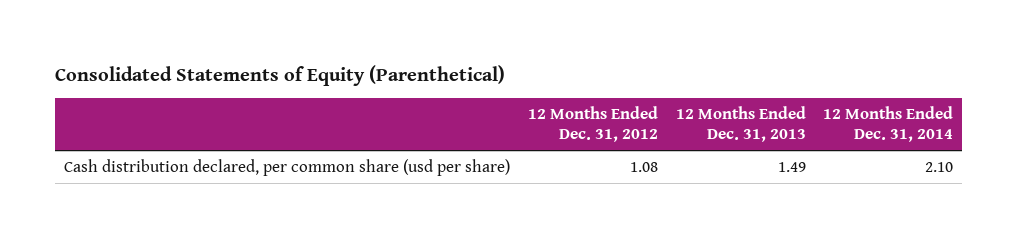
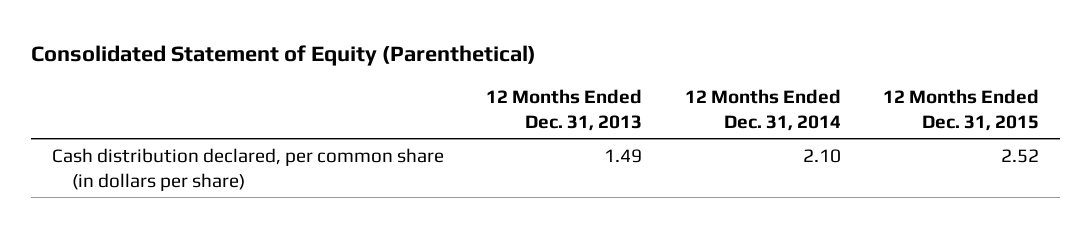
- Consolidated Statements of Equity (Parenthetical)
+ Consolidated Statement of Equity (Parenthetical)
- | 12 Months Ended Dec. 31, 2012 | 12 Months Ended Dec. 31, 2013 | 12 Months Ended Dec. 31, 2014
+ | 12 Months Ended Dec. 31, 2013 | 12 Months Ended Dec. 31, 2014 | 12 Months Ended Dec. 31, 2015
- Cash distribution declared, per common share (usd per share) | 1.08 | 1.49 | 2.10
+ Cash distribution declared, per common share (in dollars per share) | 1.49 | 2.10 | 2.52

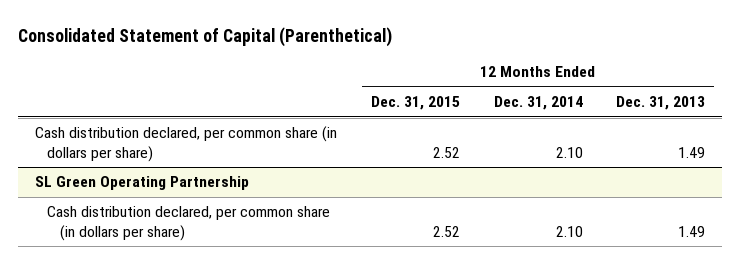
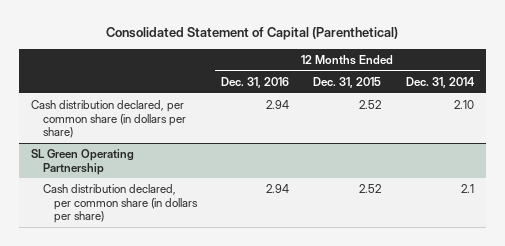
- | 12 Months Ended Dec. 31, 2015 | 12 Months Ended Dec. 31, 2014 | 12 Months Ended Dec. 31, 2013
+ | 12 Months Ended Dec. 31, 2016 | 12 Months Ended Dec. 31, 2015 | 12 Months Ended Dec. 31, 2014
@ SL Green Operating Partnership
- Cash distribution declared, per common share (in dollars per share) | 2.52 | 2.10 | 1.49
+ Cash distribution declared, per common share (in dollars per share) | 2.94 | 2.52 | 2.1

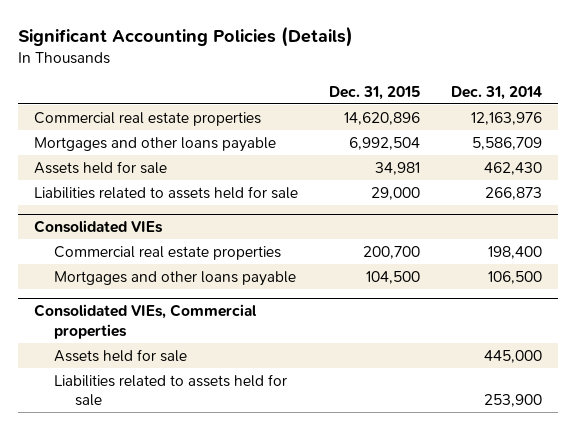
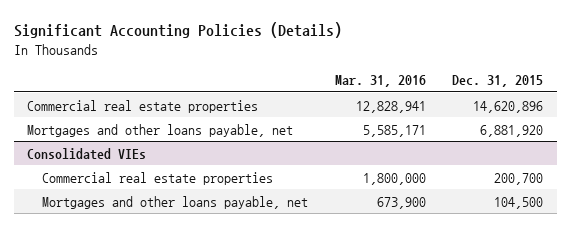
- | Dec. 31, 2015 | Dec. 31, 2014
+ | Mar. 31, 2016 | Dec. 31, 2015
- Mortgages and other loans payable | 6,992,504 | 5,586,709
- Assets held for sale | 34,981 | 462,430
- Liabilities related to assets held for sale | 29,000 | 266,873
+ Mortgages and other loans payable, net | 5,585,171 | 6,881,920
@ Consolidated VIEs
- Mortgages and other loans payable | 104,500 | 106,500
- Consolidated VIEs, Commercial properties
- Assets held for sale | | 445,000
- Liabilities related to assets held for sale | | 253,900
@ Consolidated VIEs
+ Mortgages and other loans payable, net | 673,900 | 104,500

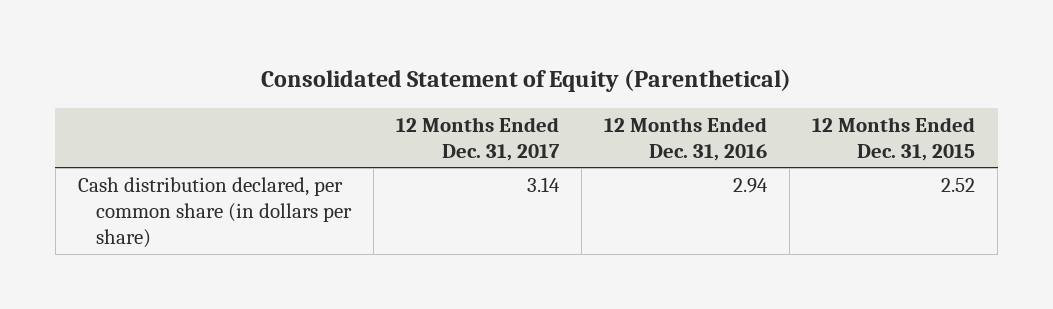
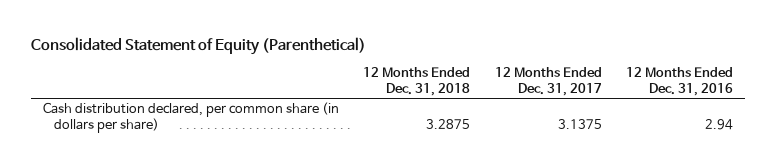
- | 12 Months Ended Dec. 31, 2017 | 12 Months Ended Dec. 31, 2016 | 12 Months Ended Dec. 31, 2015
+ | 12 Months Ended Dec. 31, 2018 | 12 Months Ended Dec. 31, 2017 | 12 Months Ended Dec. 31, 2016
- Cash distribution declared, per common share (in dollars per share) | 3.14 | 2.94 | 2.52
+ Cash distribution declared, per common share (in dollars per share) | 3.2875 | 3.1375 | 2.94

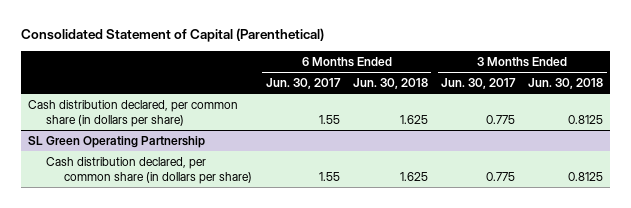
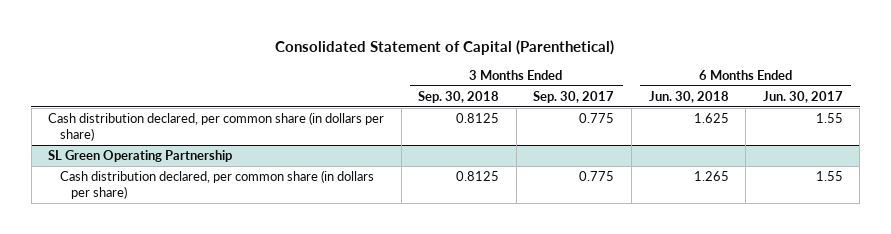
- | 6 Months Ended Jun. 30, 2017 | 6 Months Ended Jun. 30, 2018 | 3 Months Ended Jun. 30, 2017 | 3 Months Ended Jun. 30, 2018
+ | 3 Months Ended Sep. 30, 2018 | 3 Months Ended Sep. 30, 2017 | 6 Months Ended Jun. 30, 2018 | 6 Months Ended Jun. 30, 2017
@ SL Green Operating Partnership
- Cash distribution declared, per common share (in dollars per share) | 1.55 | 1.625 | 0.775 | 0.8125
+ Cash distribution declared, per common share (in dollars per share) | 0.8125 | 0.775 | 1.265 | 1.55

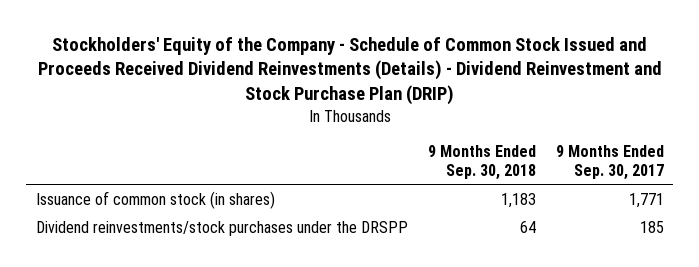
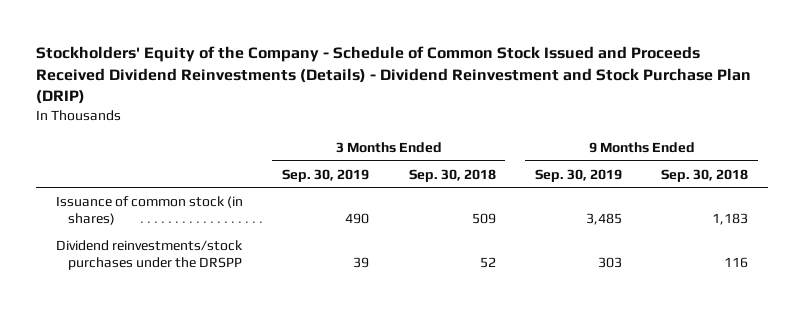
- | 9 Months Ended Sep. 30, 2018 | 9 Months Ended Sep. 30, 2017
+ | 3 Months Ended Sep. 30, 2019 | 3 Months Ended Sep. 30, 2018 | 9 Months Ended Sep. 30, 2019 | 9 Months Ended Sep. 30, 2018
- Dividend reinvestments/stock purchases under the DRSPP | 64 | 185
+ Dividend reinvestments/stock purchases under the DRSPP | 39 | 52 | 303 | 116

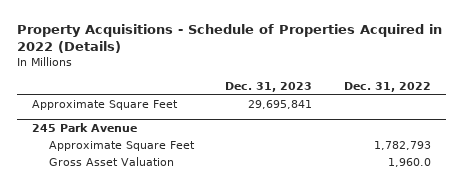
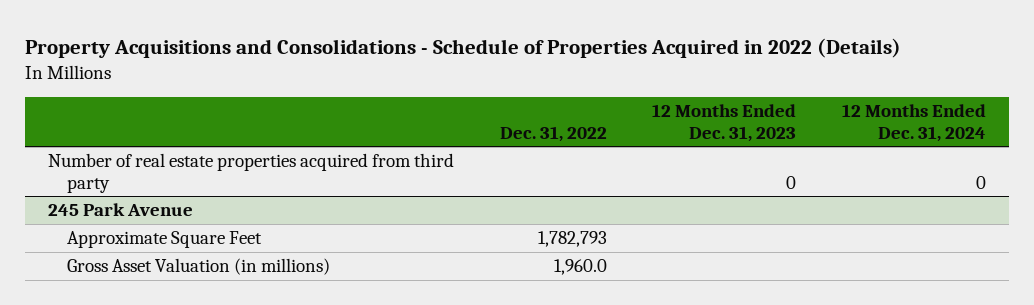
- Property Acquisitions - Schedule of Properties Acquired in 2022 (Details)
+ Property Acquisitions and Consolidations - Schedule of Properties Acquired in 2022 (Details)
- | Dec. 31, 2023 | Dec. 31, 2022
+ | Dec. 31, 2022 | 12 Months Ended Dec. 31, 2023 | 12 Months Ended Dec. 31, 2024
- Approximate Square Feet | 29,695,841 |
+ Number of real estate properties acquired from third party | | 0 | 0
@ 245 Park Avenue
- Gross Asset Valuation | | 1,960.0
+ Gross Asset Valuation (in millions) | 1,960.0 | |

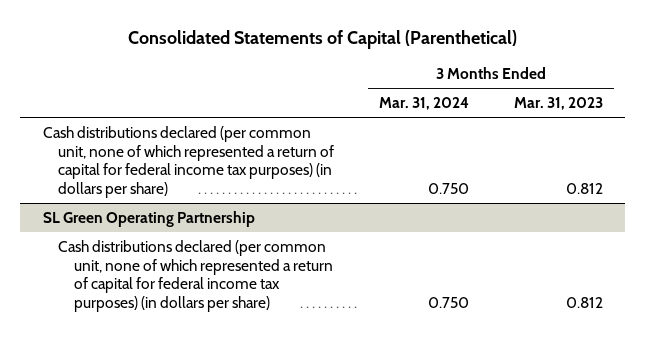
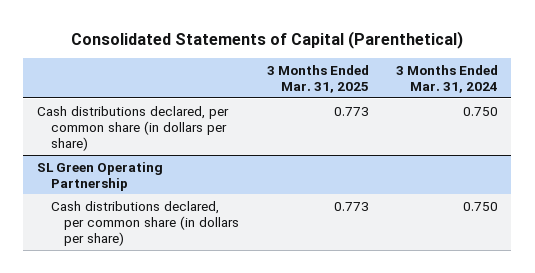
- | 3 Months Ended Mar. 31, 2024 | 3 Months Ended Mar. 31, 2023
+ | 3 Months Ended Mar. 31, 2025 | 3 Months Ended Mar. 31, 2024
- Cash distributions declared (per common unit, none of which represented a return of capital for federal income tax purposes) (in dollars per share) | 0.750 | 0.812
+ Cash distributions declared, per common share (in dollars per share) | 0.773 | 0.750
@ SL Green Operating Partnership
- Cash distributions declared (per common unit, none of which represented a return of capital for federal income tax purposes) (in dollars per share) | 0.750 | 0.812
+ Cash distributions declared, per common share (in dollars per share) | 0.773 | 0.750

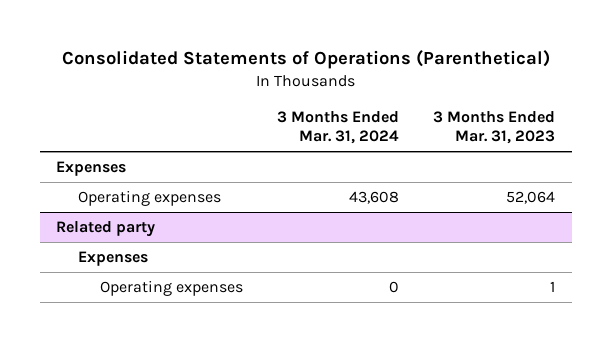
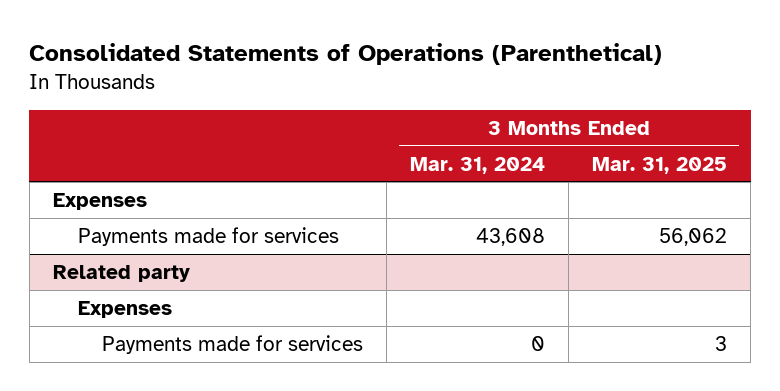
- | 3 Months Ended Mar. 31, 2024 | 3 Months Ended Mar. 31, 2023
+ | 3 Months Ended Mar. 31, 2024 | 3 Months Ended Mar. 31, 2025
- Operating expenses | 43,608 | 52,064
+ Payments made for services | 43,608 | 56,062
@ Related party
- Operating expenses | 0 | 1
+ Payments made for services | 0 | 3

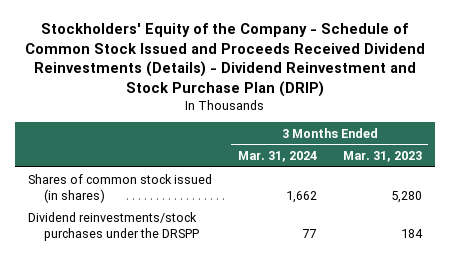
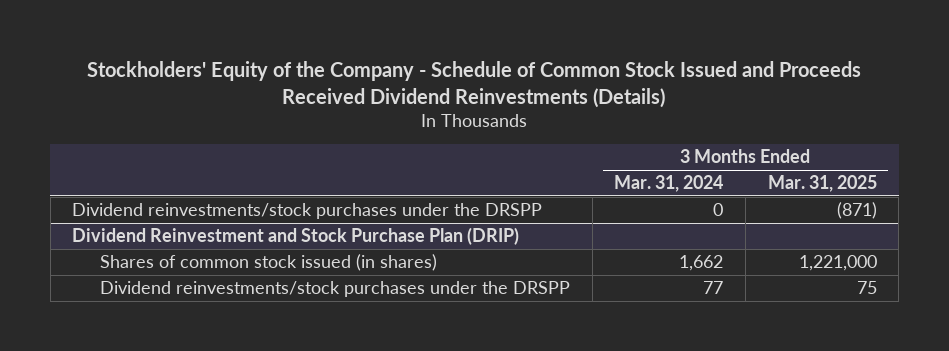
- Stockholders' Equity of the Company - Schedule of Common Stock Issued and Proceeds Received Dividend Reinvestments (Details) - Dividend Reinvestment and Stock Purchase Plan (DRIP)
+ Stockholders' Equity of the Company - Schedule of Common Stock Issued and Proceeds Received Dividend Reinvestments (Details)
- | 3 Months Ended Mar. 31, 2024 | 3 Months Ended Mar. 31, 2023
+ | 3 Months Ended Mar. 31, 2024 | 3 Months Ended Mar. 31, 2025
+ Dividend reinvestments/stock purchases under the DRSPP | 0 | (871)
+ Dividend Reinvestment and Stock Purchase Plan (DRIP)

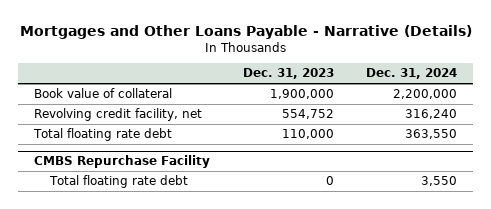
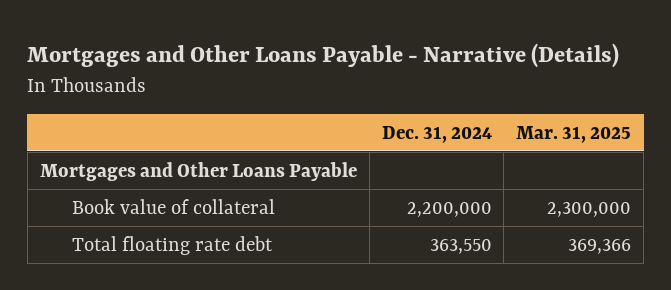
- | Dec. 31, 2023 | Dec. 31, 2024
+ | Dec. 31, 2024 | Mar. 31, 2025
+ Mortgages and Other Loans Payable
- Revolving credit facility, net | 554,752 | 316,240
- CMBS Repurchase Facility
- Total floating rate debt | 0 | 3,550

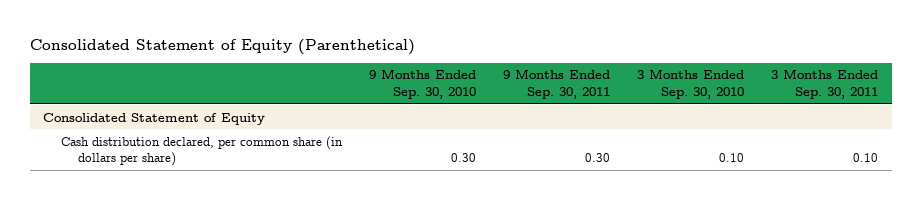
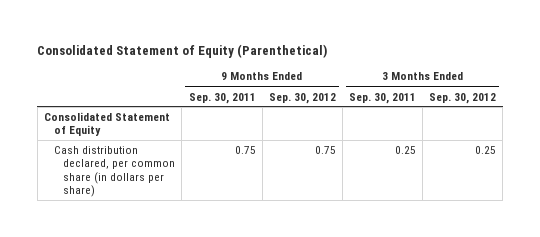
- | 9 Months Ended Sep. 30, 2010 | 9 Months Ended Sep. 30, 2011 | 3 Months Ended Sep. 30, 2010 | 3 Months Ended Sep. 30, 2011
+ | 9 Months Ended Sep. 30, 2011 | 9 Months Ended Sep. 30, 2012 | 3 Months Ended Sep. 30, 2011 | 3 Months Ended Sep. 30, 2012
- Cash distribution declared, per common share (in dollars per share) | 0.30 | 0.30 | 0.10 | 0.10
+ Cash distribution declared, per common share (in dollars per share) | 0.75 | 0.75 | 0.25 | 0.25

